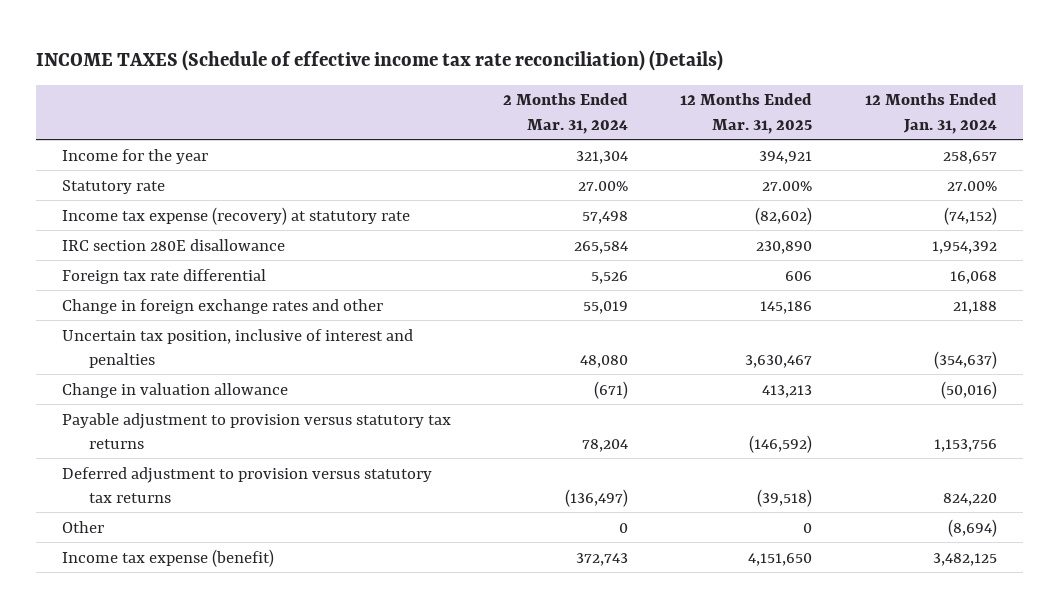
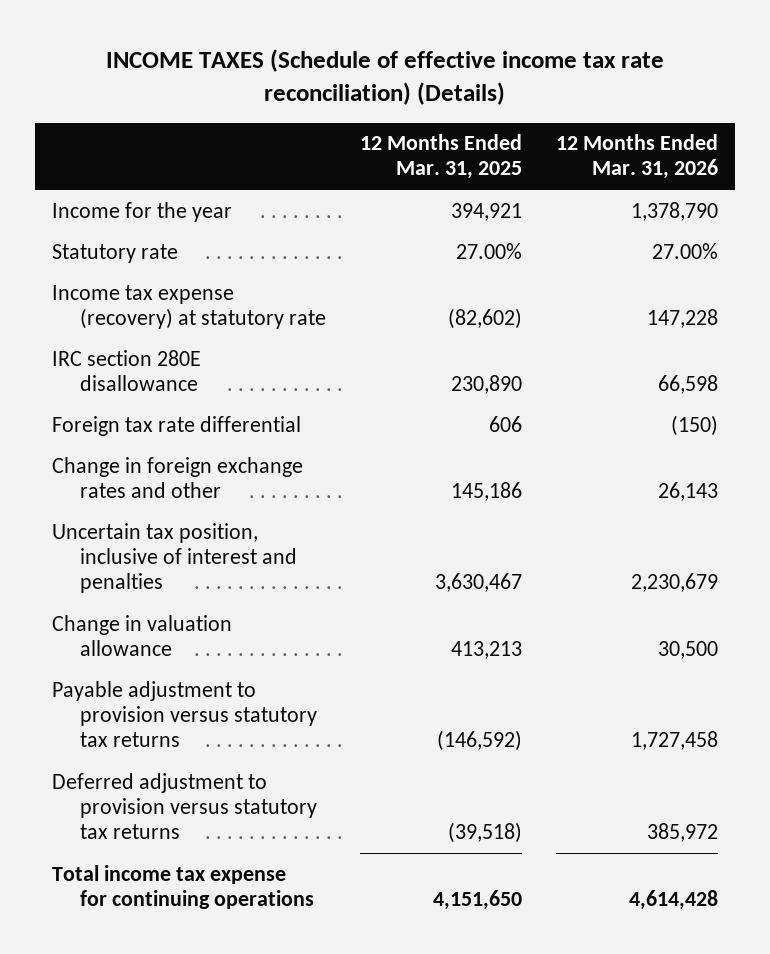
- | 2 Months Ended Mar. 31, 2024 | 12 Months Ended Mar. 31, 2025 | 12 Months Ended Jan. 31, 2024
+ | 12 Months Ended Mar. 31, 2025 | 12 Months Ended Mar. 31, 2026
- Other | 0 | 0 | (8,694)
- Income tax expense (benefit) | 372,743 | 4,151,650 | 3,482,125
+ Total income tax expense for continuing operations | 4,151,650 | 4,614,428

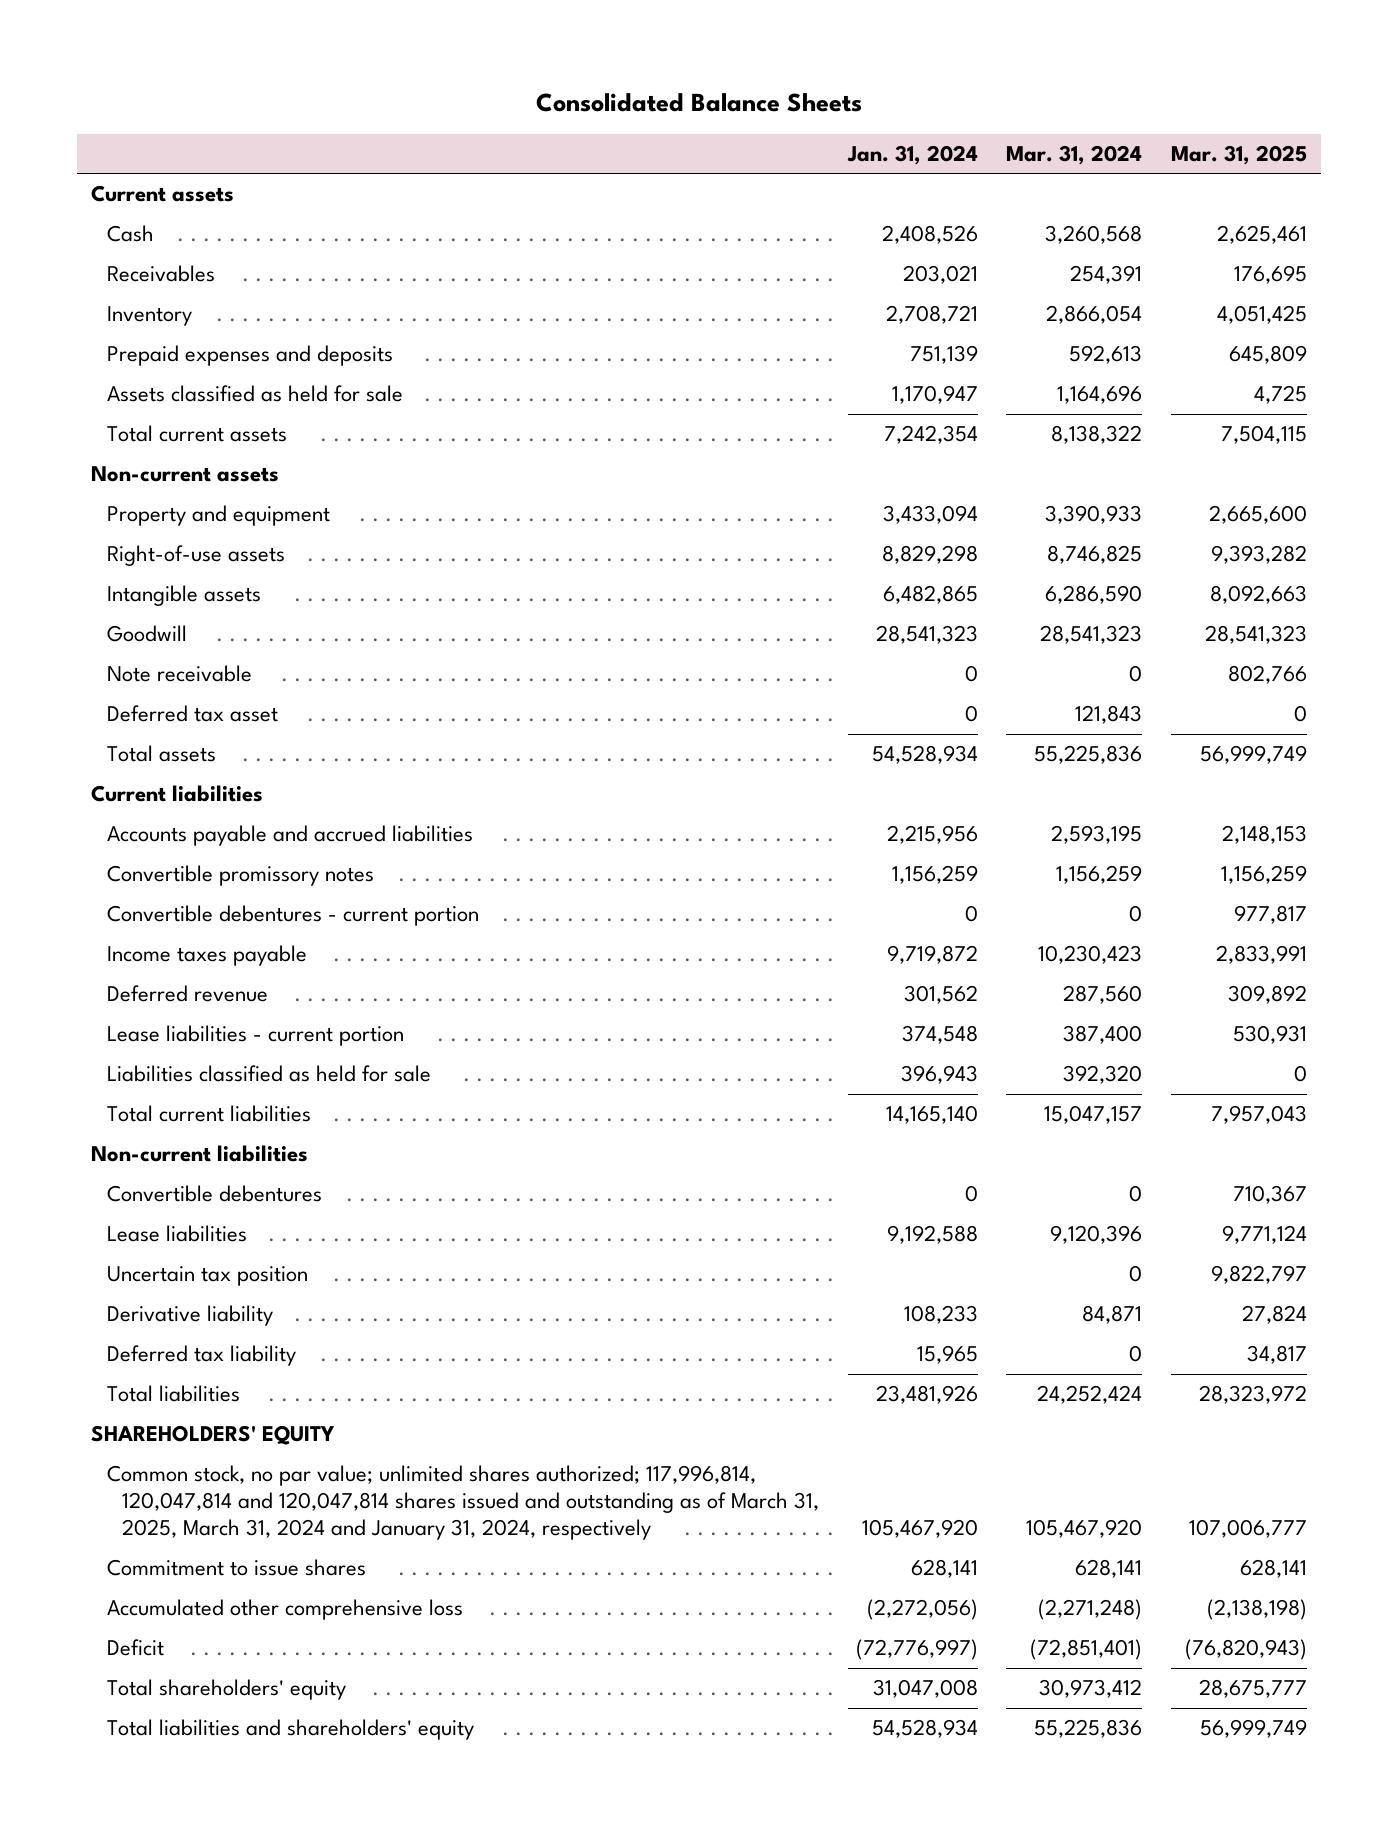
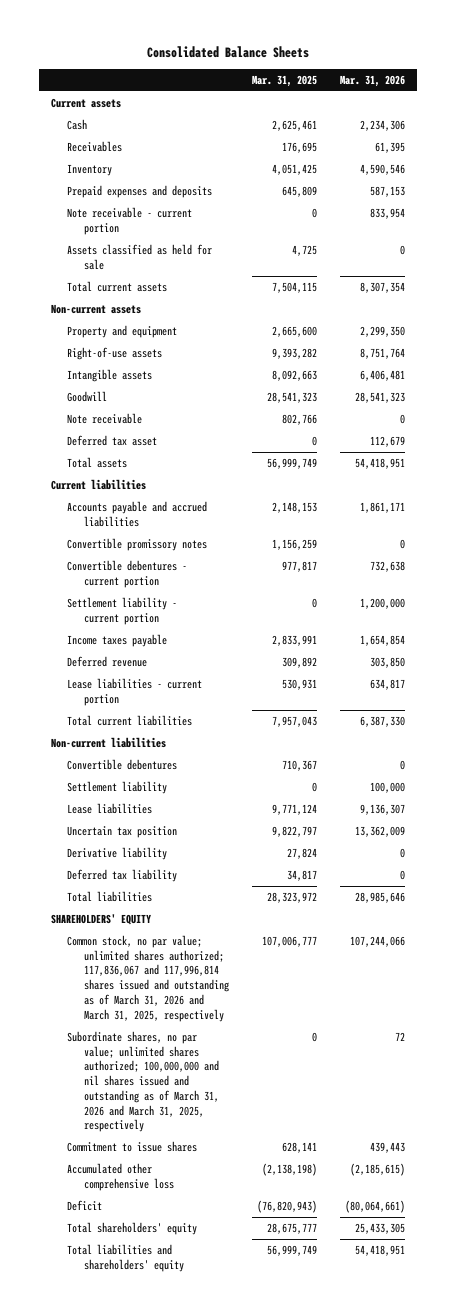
- | Jan. 31, 2024 | Mar. 31, 2024 | Mar. 31, 2025
+ | Mar. 31, 2025 | Mar. 31, 2026
+ Note receivable - current portion | 0 | 833,954
+ Settlement liability - current portion | 0 | 1,200,000
- Liabilities classified as held for sale | 396,943 | 392,320 | 0
+ Settlement liability | 0 | 100,000
- Common stock, no par value; unlimited shares authorized; 117,996,814, 120,047,814 and 120,047,814 shares issued and outstanding as of March 31, 2025, March 31, 2024 and January 31, 2024, respectively | 105,467,920 | 105,467,920 | 107,006,777
+ Common stock, no par value; unlimited shares authorized; 117,836,067 and 117,996,814 shares issued and outstanding as of March 31, 2026 and March 31, 2025, respectively | 107,006,777 | 107,244,066
+ Subordinate shares, no par value; unlimited shares authorized; 100,000,000 and nil shares issued and outstanding as of March 31, 2026 and March 31, 2025, respectively | 0 | 72

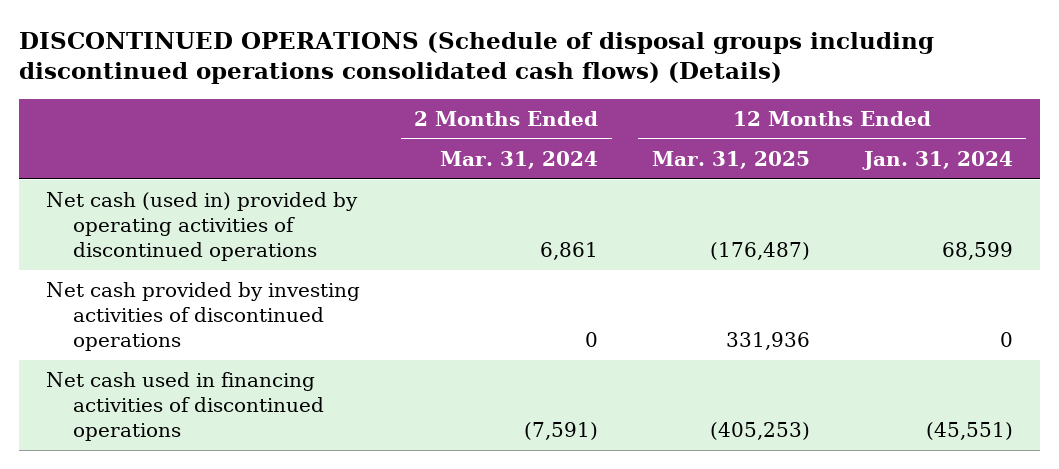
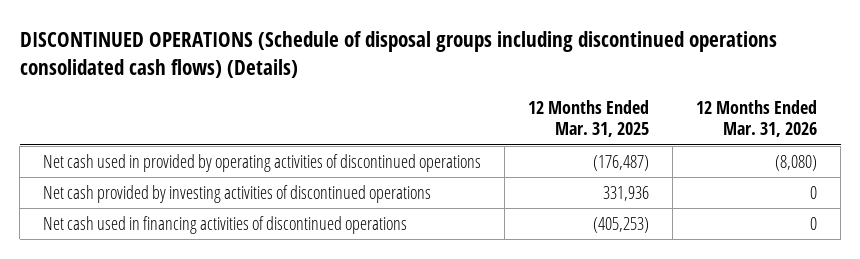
- | 2 Months Ended Mar. 31, 2024 | 12 Months Ended Mar. 31, 2025 | 12 Months Ended Jan. 31, 2024
+ | 12 Months Ended Mar. 31, 2025 | 12 Months Ended Mar. 31, 2026
- Net cash (used in) provided by operating activities of discontinued operations | 6,861 | (176,487) | 68,599
+ Net cash used in provided by operating activities of discontinued operations | (176,487) | (8,080)

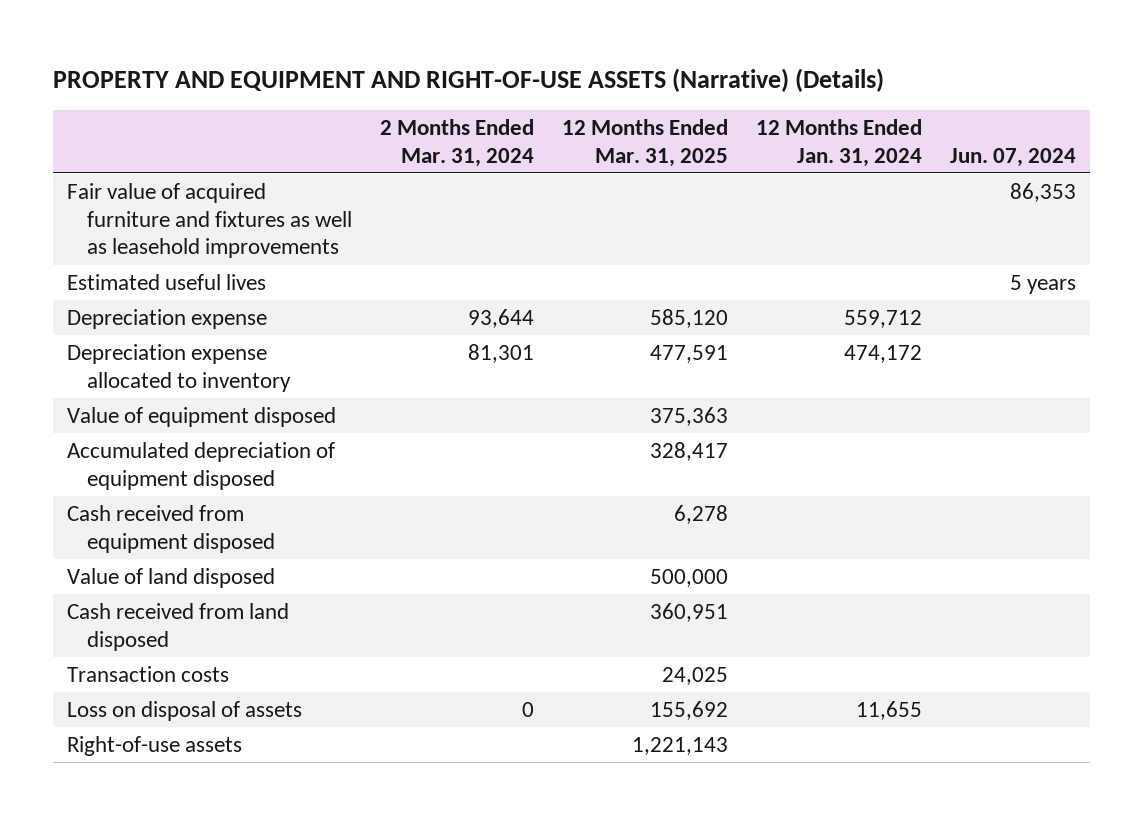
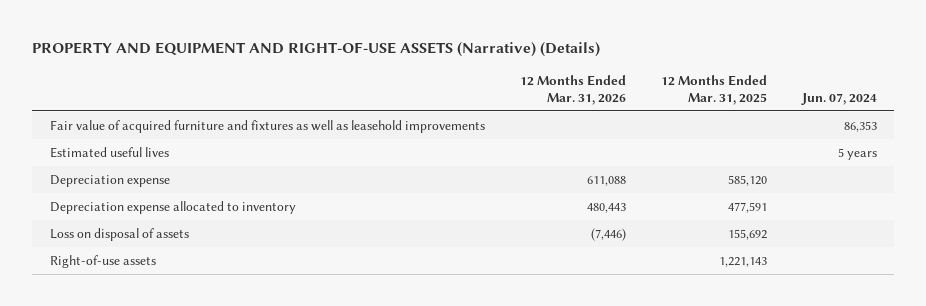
- | 2 Months Ended Mar. 31, 2024 | 12 Months Ended Mar. 31, 2025 | 12 Months Ended Jan. 31, 2024 | Jun. 07, 2024
+ | 12 Months Ended Mar. 31, 2026 | 12 Months Ended Mar. 31, 2025 | Jun. 07, 2024
- Value of equipment disposed | | 375,363 | |
- Accumulated depreciation of equipment disposed | | 328,417 | |
- Cash received from equipment disposed | | 6,278 | |
- Value of land disposed | | 500,000 | |
- Cash received from land disposed | | 360,951 | |
- Transaction costs | | 24,025 | |

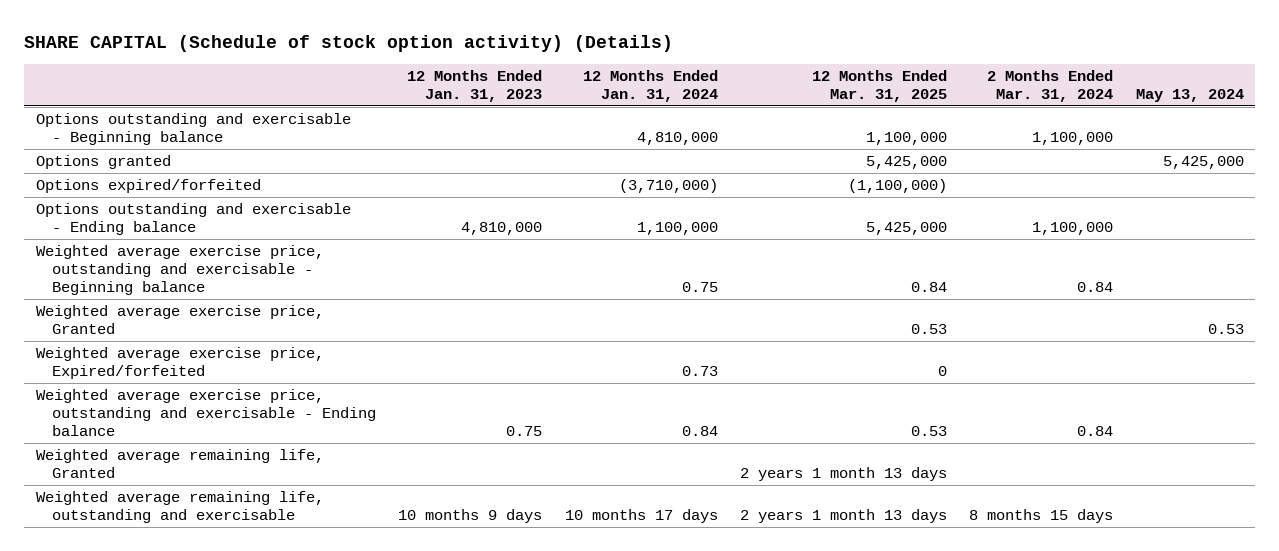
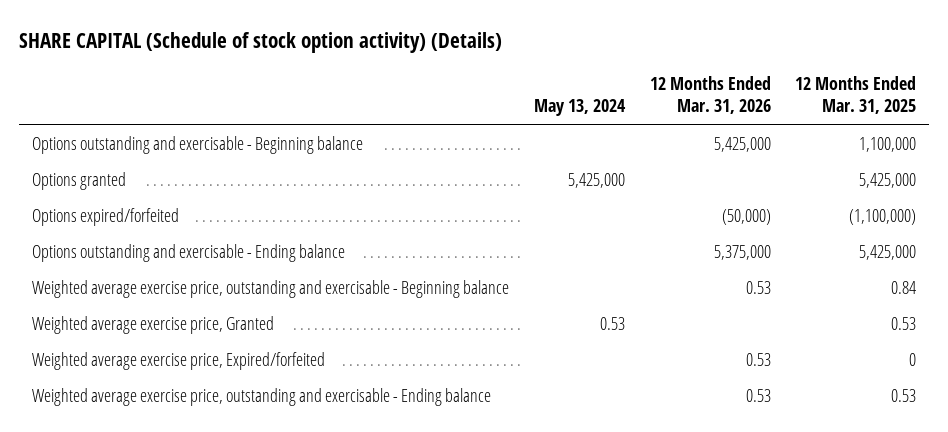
- | 12 Months Ended Jan. 31, 2023 | 12 Months Ended Jan. 31, 2024 | 12 Months Ended Mar. 31, 2025 | 2 Months Ended Mar. 31, 2024 | May 13, 2024
+ | May 13, 2024 | 12 Months Ended Mar. 31, 2026 | 12 Months Ended Mar. 31, 2025
- Weighted average remaining life, Granted | | | 2 years 1 month 13 days | |
- Weighted average remaining life, outstanding and exercisable | 10 months 9 days | 10 months 17 days | 2 years 1 month 13 days | 8 months 15 days |

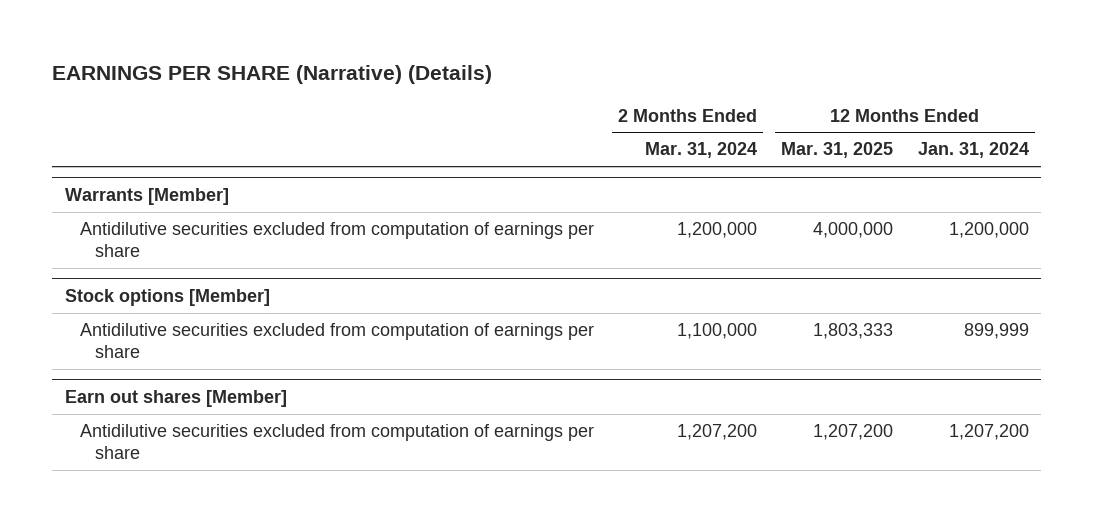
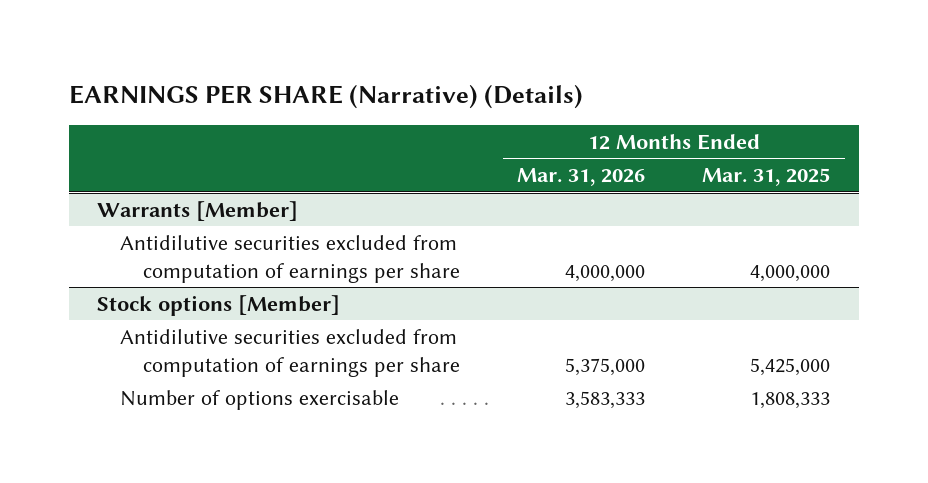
- | 2 Months Ended Mar. 31, 2024 | 12 Months Ended Mar. 31, 2025 | 12 Months Ended Jan. 31, 2024
+ | 12 Months Ended Mar. 31, 2026 | 12 Months Ended Mar. 31, 2025
@ Stock options [Member]
- Antidilutive securities excluded from computation of earnings per share | 1,100,000 | 1,803,333 | 899,999
- Earn out shares [Member]
- Antidilutive securities excluded from computation of earnings per share | 1,207,200 | 1,207,200 | 1,207,200
@ Stock options [Member]
+ Antidilutive securities excluded from computation of earnings per share | 5,375,000 | 5,425,000
+ Number of options exercisable | 3,583,333 | 1,808,333

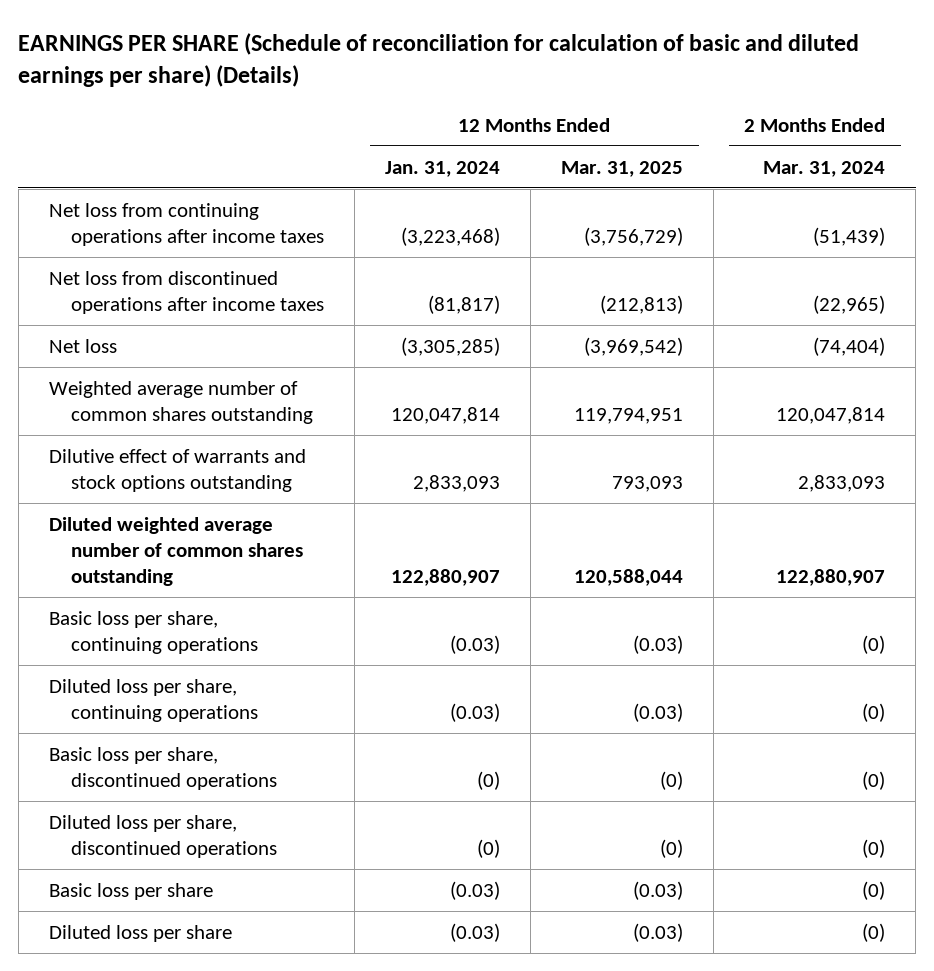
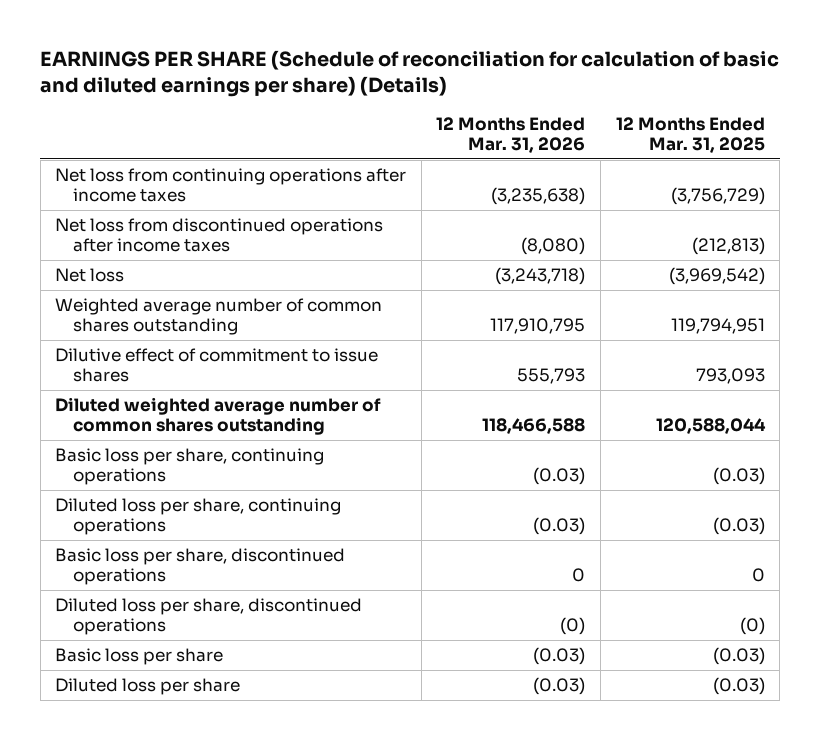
- | 12 Months Ended Jan. 31, 2024 | 12 Months Ended Mar. 31, 2025 | 2 Months Ended Mar. 31, 2024
+ | 12 Months Ended Mar. 31, 2026 | 12 Months Ended Mar. 31, 2025
- Dilutive effect of warrants and stock options outstanding | 2,833,093 | 793,093 | 2,833,093
+ Dilutive effect of commitment to issue shares | 555,793 | 793,093
- Basic loss per share, discontinued operations | (0) | (0) | (0)
+ Basic loss per share, discontinued operations | 0 | 0

